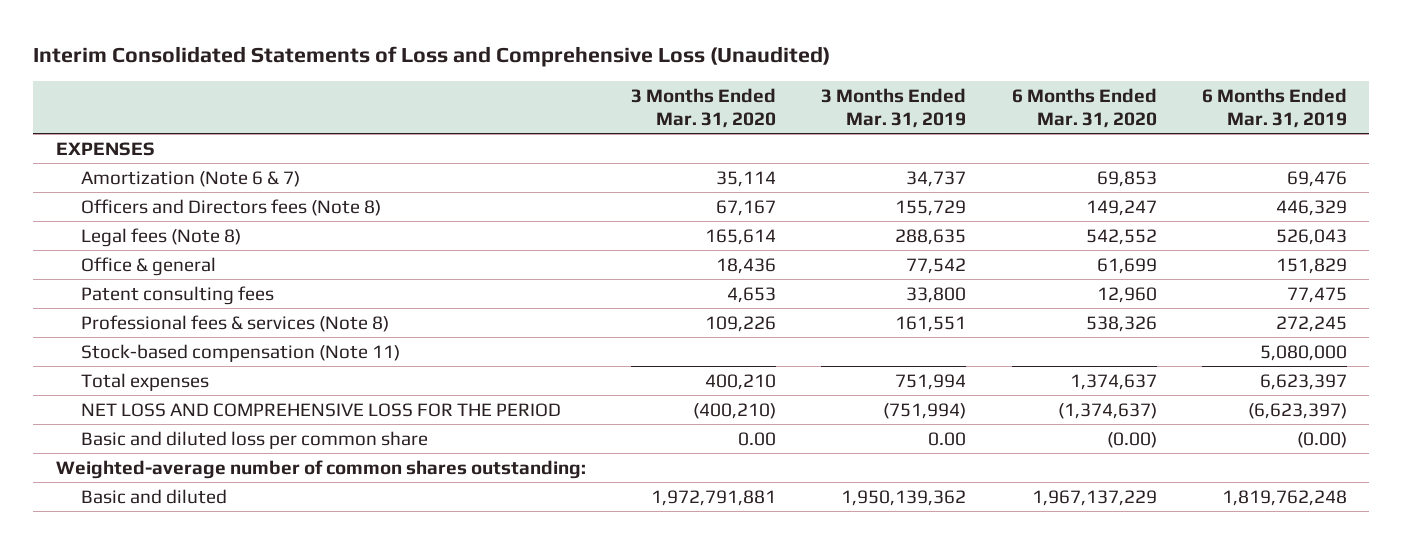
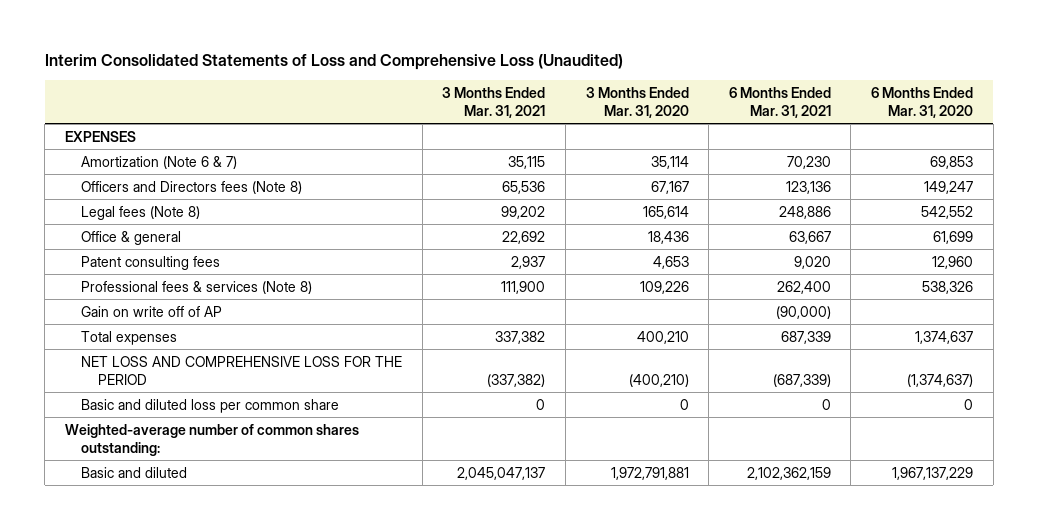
- | 3 Months Ended Mar. 31, 2020 | 3 Months Ended Mar. 31, 2019 | 6 Months Ended Mar. 31, 2020 | 6 Months Ended Mar. 31, 2019
+ | 3 Months Ended Mar. 31, 2021 | 3 Months Ended Mar. 31, 2020 | 6 Months Ended Mar. 31, 2021 | 6 Months Ended Mar. 31, 2020
- Stock-based compensation (Note 11) | | | | 5,080,000
+ Gain on write off of AP | | | (90,000) |
- Basic and diluted loss per common share | 0.00 | 0.00 | (0.00) | (0.00)
+ Basic and diluted loss per common share | 0 | 0 | 0 | 0

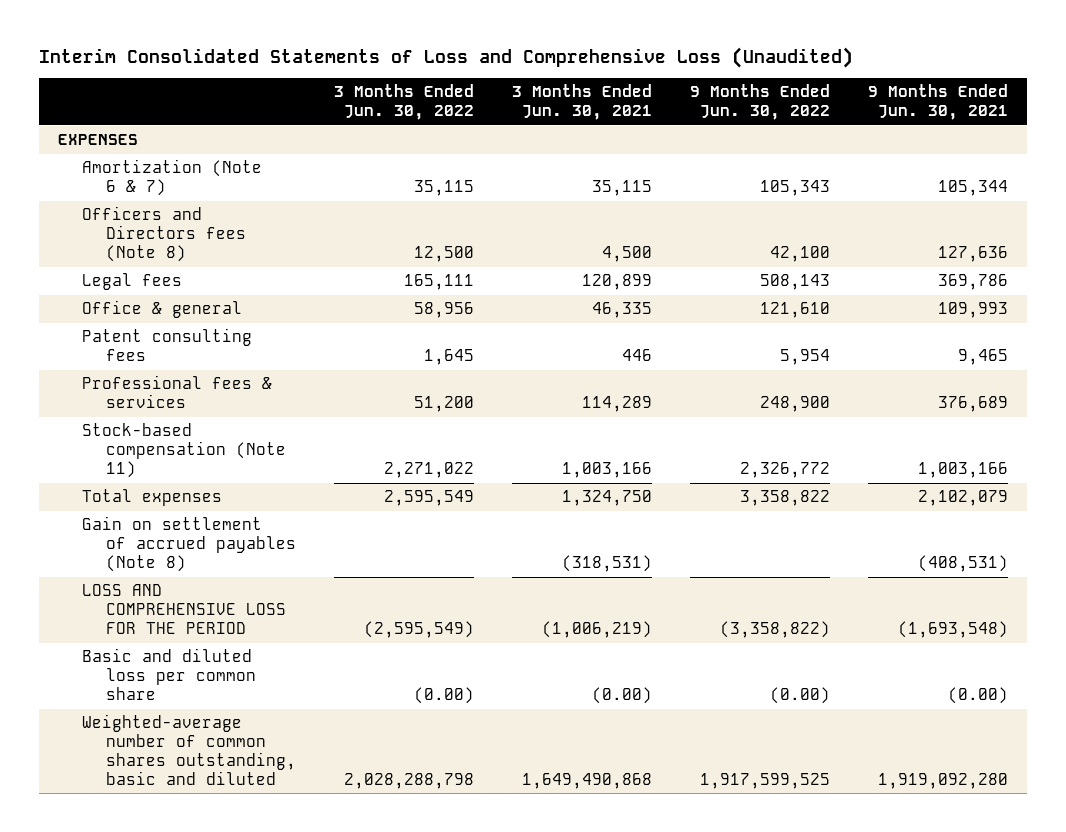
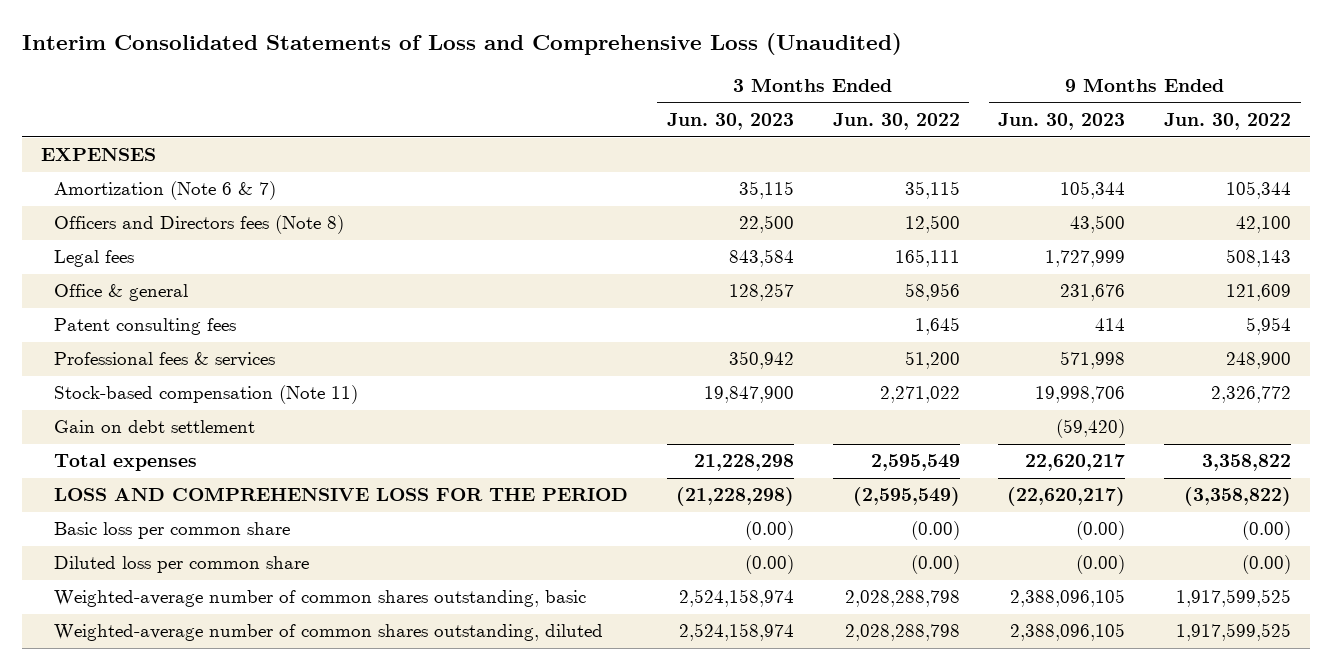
- | 3 Months Ended Jun. 30, 2022 | 3 Months Ended Jun. 30, 2021 | 9 Months Ended Jun. 30, 2022 | 9 Months Ended Jun. 30, 2021
+ | 3 Months Ended Jun. 30, 2023 | 3 Months Ended Jun. 30, 2022 | 9 Months Ended Jun. 30, 2023 | 9 Months Ended Jun. 30, 2022
- Amortization (Note 6 & 7) | 35,115 | 35,115 | 105,343 | 105,344
+ Amortization (Note 6 & 7) | 35,115 | 35,115 | 105,344 | 105,344
- Office & general | 58,956 | 46,335 | 121,610 | 109,993
+ Office & general | 128,257 | 58,956 | 231,676 | 121,609
+ Gain on debt settlement | | | (59,420) |
- Gain on settlement of accrued payables (Note 8) | | (318,531) | | (408,531)
- Basic and diluted loss per common share | (0.00) | (0.00) | (0.00) | (0.00)
- Weighted-average number of common shares outstanding, basic and diluted | 2,028,288,798 | 1,649,490,868 | 1,917,599,525 | 1,919,092,280
+ Basic loss per common share | (0.00) | (0.00) | (0.00) | (0.00)
+ Diluted loss per common share | (0.00) | (0.00) | (0.00) | (0.00)
+ Weighted-average number of common shares outstanding, basic | 2,524,158,974 | 2,028,288,798 | 2,388,096,105 | 1,917,599,525
+ Weighted-average number of common shares outstanding, diluted | 2,524,158,974 | 2,028,288,798 | 2,388,096,105 | 1,917,599,525

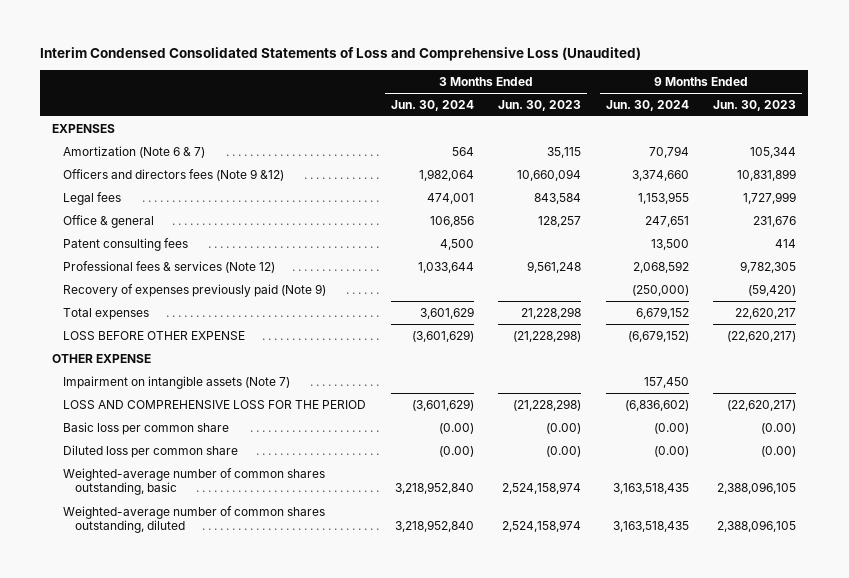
- Interim Consolidated Statements of Loss and Comprehensive Loss (Unaudited)
+ Interim Condensed Consolidated Statements of Loss and Comprehensive Loss (Unaudited)
- | 3 Months Ended Jun. 30, 2023 | 3 Months Ended Jun. 30, 2022 | 9 Months Ended Jun. 30, 2023 | 9 Months Ended Jun. 30, 2022
+ | 3 Months Ended Jun. 30, 2024 | 3 Months Ended Jun. 30, 2023 | 9 Months Ended Jun. 30, 2024 | 9 Months Ended Jun. 30, 2023
- Officers and Directors fees (Note 8) | 22,500 | 12,500 | 43,500 | 42,100
+ Officers and directors fees (Note 9 &12) | 1,982,064 | 10,660,094 | 3,374,660 | 10,831,899
- Professional fees & services | 350,942 | 51,200 | 571,998 | 248,900
- Stock-based compensation (Note 11) | 19,847,900 | 2,271,022 | 19,998,706 | 2,326,772
- Gain on debt settlement | | | (59,420) |
+ Professional fees & services (Note 12) | 1,033,644 | 9,561,248 | 2,068,592 | 9,782,305
+ Recovery of expenses previously paid (Note 9) | | | (250,000) | (59,420)
+ LOSS BEFORE OTHER EXPENSE | (3,601,629) | (21,228,298) | (6,679,152) | (22,620,217)
+ OTHER EXPENSE
+ Impairment on intangible assets (Note 7) | | | 157,450 |

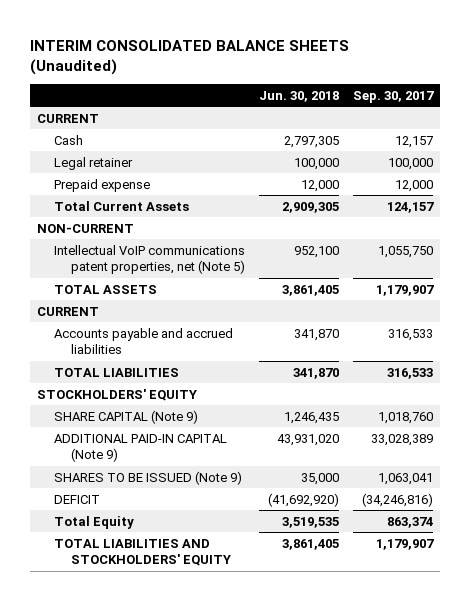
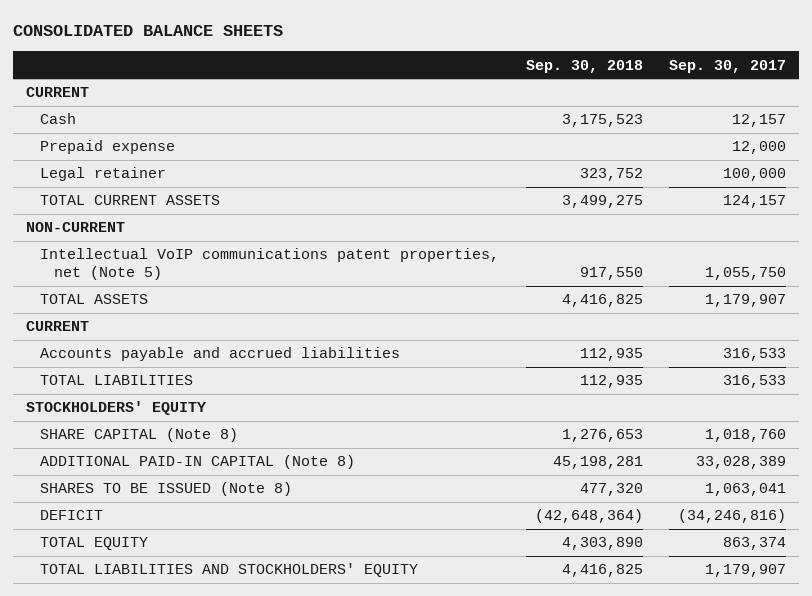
- INTERIM CONSOLIDATED BALANCE SHEETS (Unaudited)
+ CONSOLIDATED BALANCE SHEETS
- | Jun. 30, 2018 | Sep. 30, 2017
+ | Sep. 30, 2018 | Sep. 30, 2017
- Total Current Assets | 2,909,305 | 124,157
moved down: Legal retainer | 323,752 | 100,000
+ TOTAL CURRENT ASSETS | 3,499,275 | 124,157
- SHARE CAPITAL (Note 9) | 1,246,435 | 1,018,760
- ADDITIONAL PAID-IN CAPITAL (Note 9) | 43,931,020 | 33,028,389
- SHARES TO BE ISSUED (Note 9) | 35,000 | 1,063,041
+ SHARE CAPITAL (Note 8) | 1,276,653 | 1,018,760
+ ADDITIONAL PAID-IN CAPITAL (Note 8) | 45,198,281 | 33,028,389
+ SHARES TO BE ISSUED (Note 8) | 477,320 | 1,063,041
- Total Equity | 3,519,535 | 863,374
+ TOTAL EQUITY | 4,303,890 | 863,374

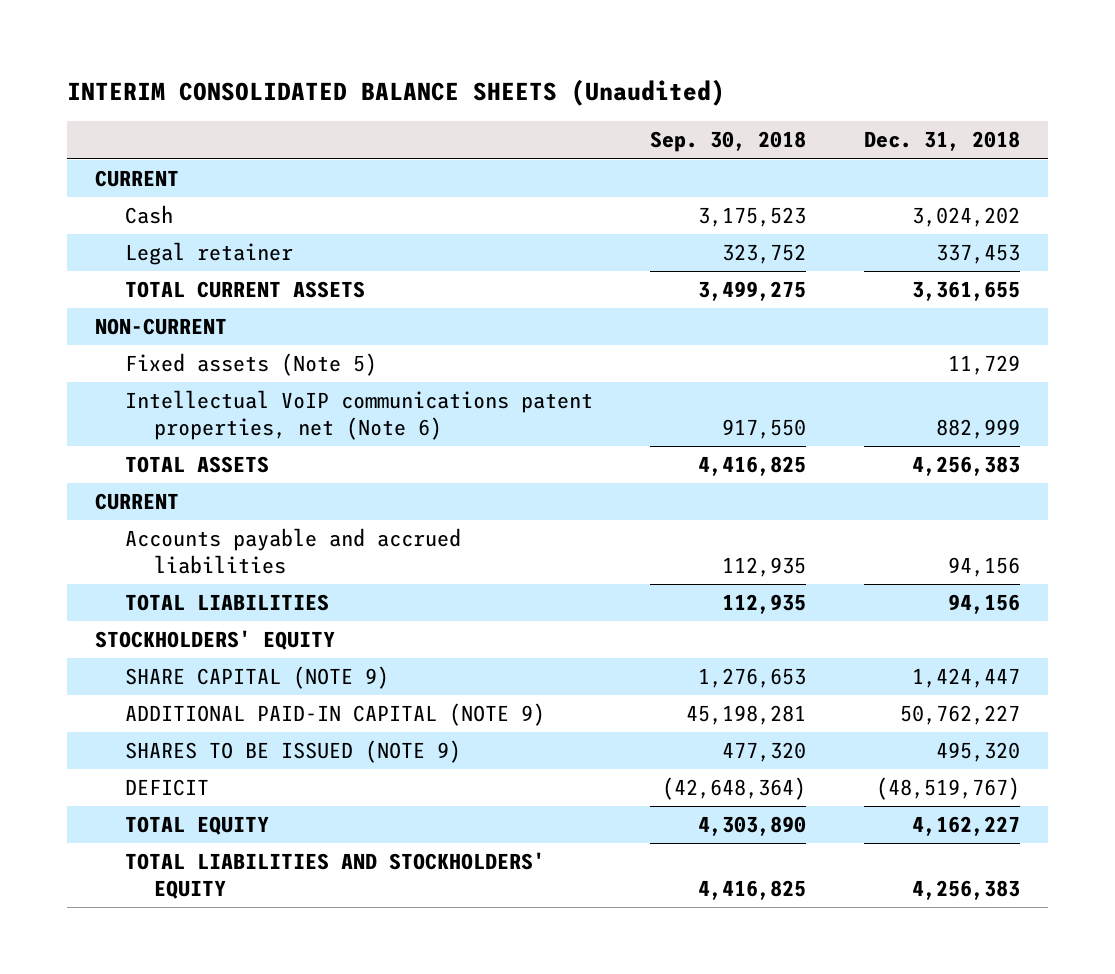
- CONSOLIDATED BALANCE SHEETS
+ INTERIM CONSOLIDATED BALANCE SHEETS (Unaudited)
- | Sep. 30, 2018 | Sep. 30, 2017
+ | Sep. 30, 2018 | Dec. 31, 2018
- Prepaid expense | | 12,000
- Intellectual VoIP communications patent properties, net (Note 5) | 917,550 | 1,055,750
+ Fixed assets (Note 5) | | 11,729
+ Intellectual VoIP communications patent properties, net (Note 6) | 917,550 | 882,999
- SHARE CAPITAL (Note 8) | 1,276,653 | 1,018,760
- ADDITIONAL PAID-IN CAPITAL (Note 8) | 45,198,281 | 33,028,389
- SHARES TO BE ISSUED (Note 8) | 477,320 | 1,063,041
+ SHARE CAPITAL (NOTE 9) | 1,276,653 | 1,424,447
+ ADDITIONAL PAID-IN CAPITAL (NOTE 9) | 45,198,281 | 50,762,227
+ SHARES TO BE ISSUED (NOTE 9) | 477,320 | 495,320

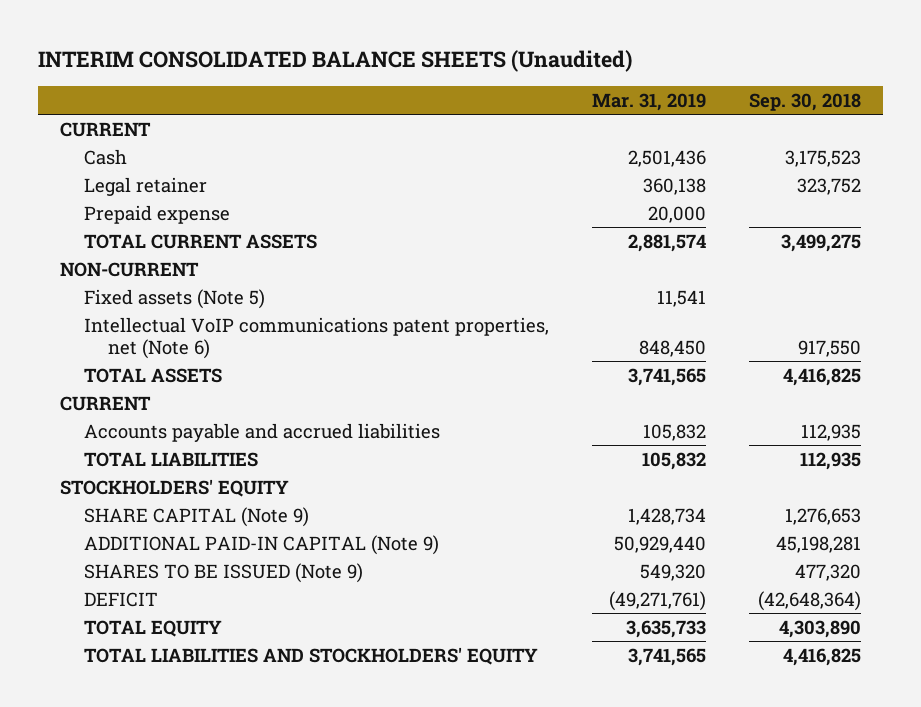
- | Sep. 30, 2018 | Dec. 31, 2018
+ | Mar. 31, 2019 | Sep. 30, 2018
+ Prepaid expense | 20,000 |
- SHARE CAPITAL (NOTE 9) | 1,276,653 | 1,424,447
- ADDITIONAL PAID-IN CAPITAL (NOTE 9) | 45,198,281 | 50,762,227
- SHARES TO BE ISSUED (NOTE 9) | 477,320 | 495,320
+ SHARE CAPITAL (Note 9) | 1,428,734 | 1,276,653
+ ADDITIONAL PAID-IN CAPITAL (Note 9) | 50,929,440 | 45,198,281
+ SHARES TO BE ISSUED (Note 9) | 549,320 | 477,320

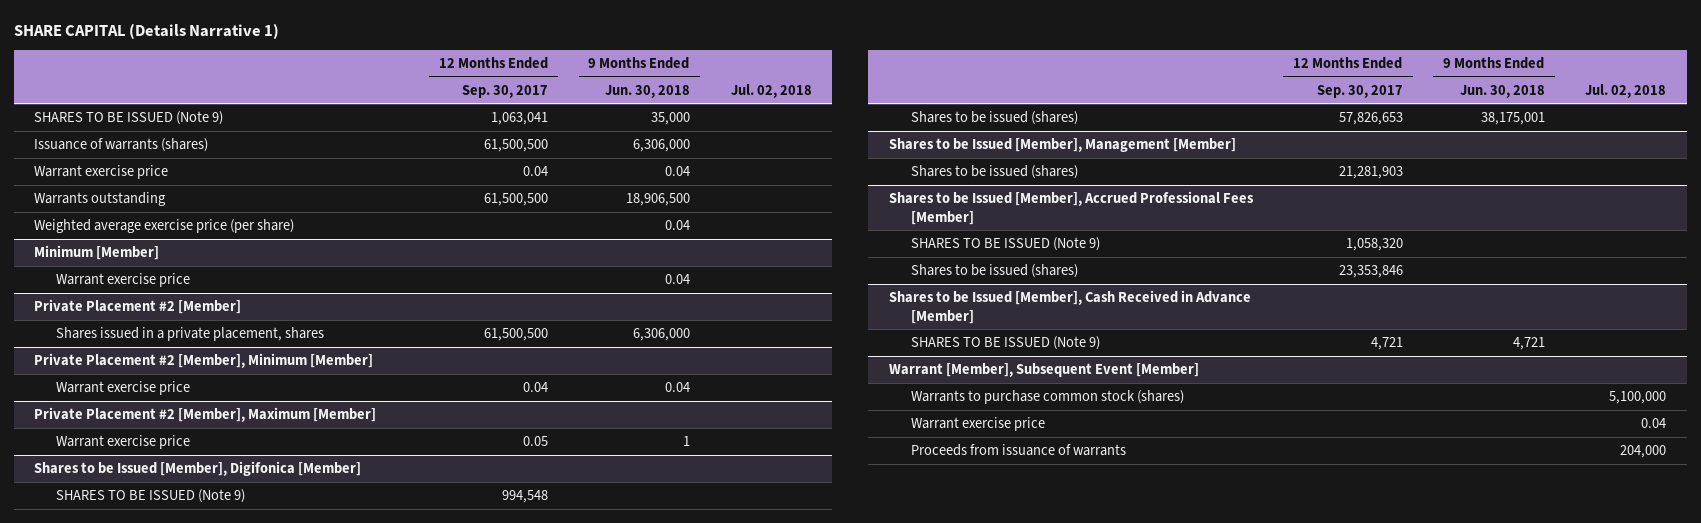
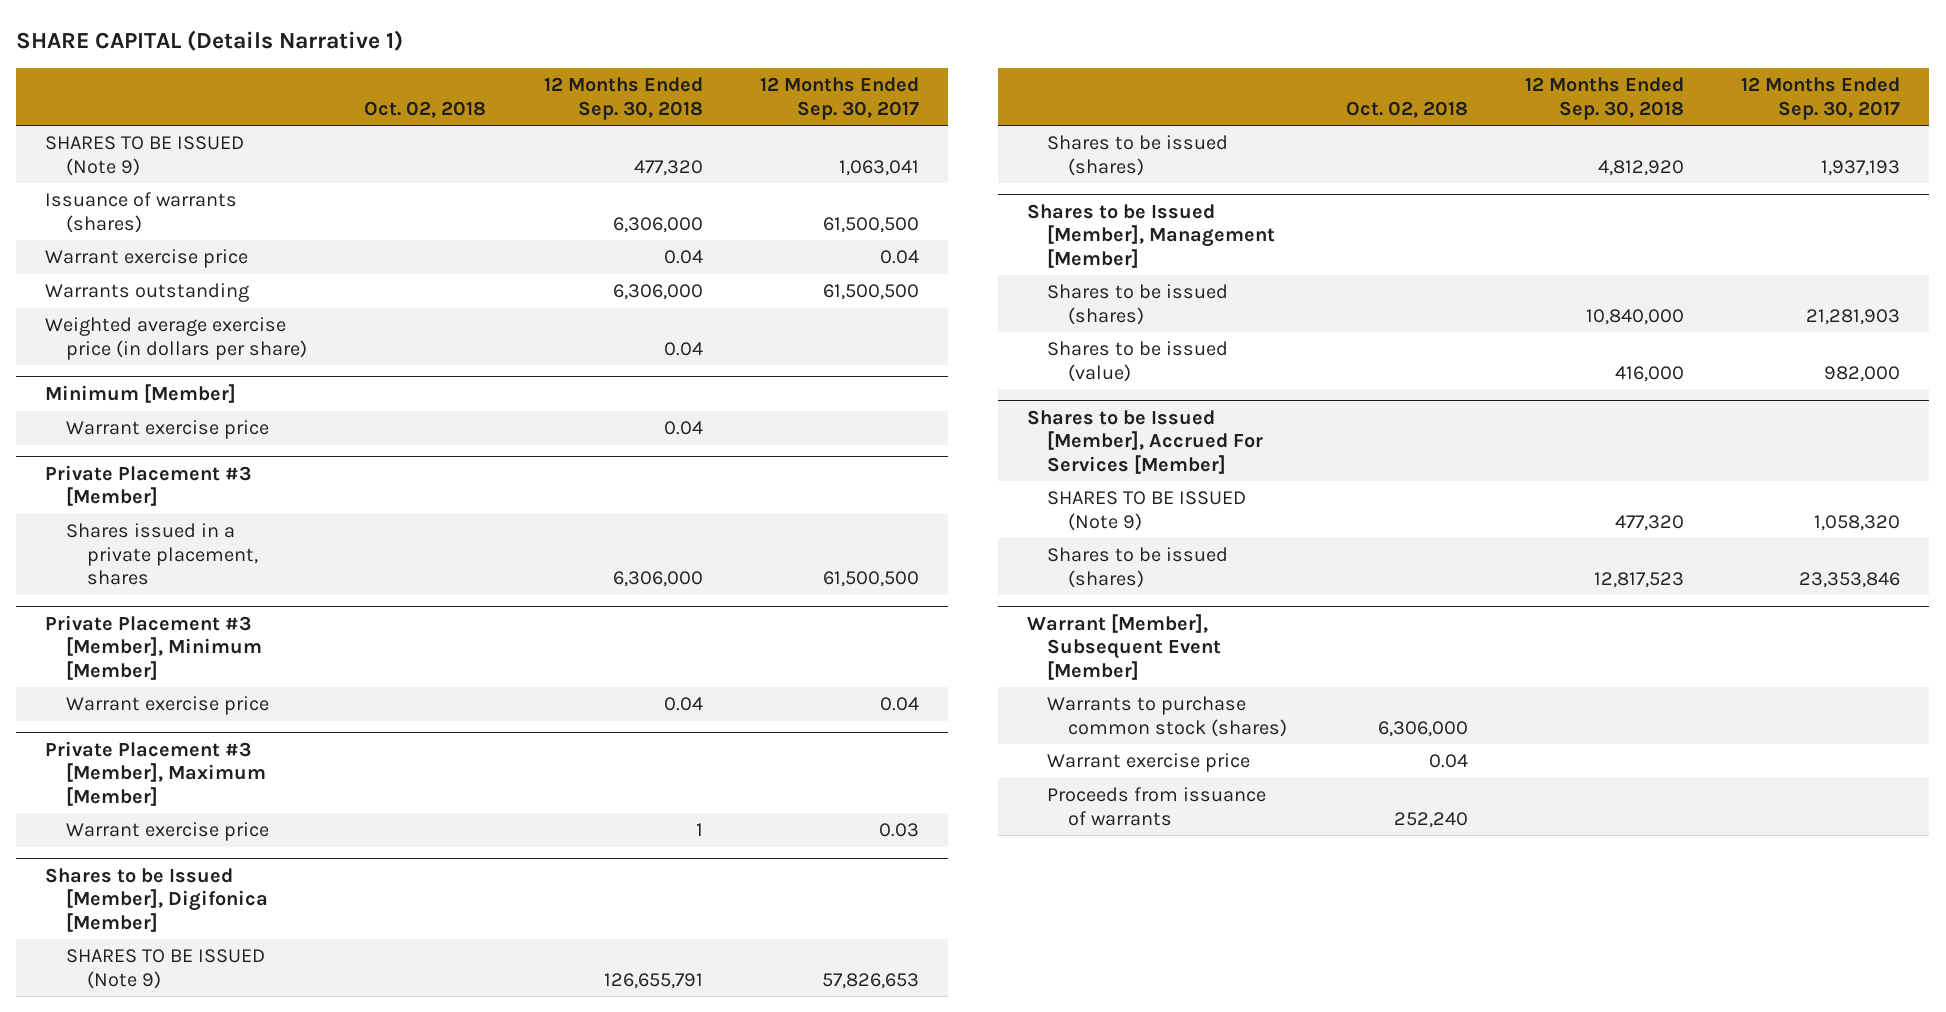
- | 12 Months Ended Sep. 30, 2017 | 9 Months Ended Jun. 30, 2018 | Jul. 02, 2018
+ | Oct. 02, 2018 | 12 Months Ended Sep. 30, 2018 | 12 Months Ended Sep. 30, 2017
- Weighted average exercise price (per share) | | 0.04 |
+ Weighted average exercise price (in dollars per share) | | 0.04 |
- Private Placement #2 [Member]
+ Private Placement #3 [Member]
- Private Placement #2 [Member], Minimum [Member]
+ Private Placement #3 [Member], Minimum [Member]
- Private Placement #2 [Member], Maximum [Member]
- Warrant exercise price | 0.05 | 1 |
+ Private Placement #3 [Member], Maximum [Member]
+ Warrant exercise price | | 1 | 0.03
@ Shares to be Issued [Member], Digifonica [Member]
- SHARES TO BE ISSUED (Note 9) | 994,548 | |
- Shares to be issued (shares) | 57,826,653 | 38,175,001 |
+ SHARES TO BE ISSUED (Note 9) | | 126,655,791 | 57,826,653
+ Shares to be issued (shares) | | 4,812,920 | 1,937,193
- Shares to be Issued [Member], Accrued Professional Fees [Member]
@ Shares to be Issued [Member], Management [Member]
+ Shares to be issued (value) | | 416,000 | 982,000
+ Shares to be Issued [Member], Accrued For Services [Member]
- Shares to be Issued [Member], Cash Received in Advance [Member]
- SHARES TO BE ISSUED (Note 9) | 4,721 | 4,721 |

